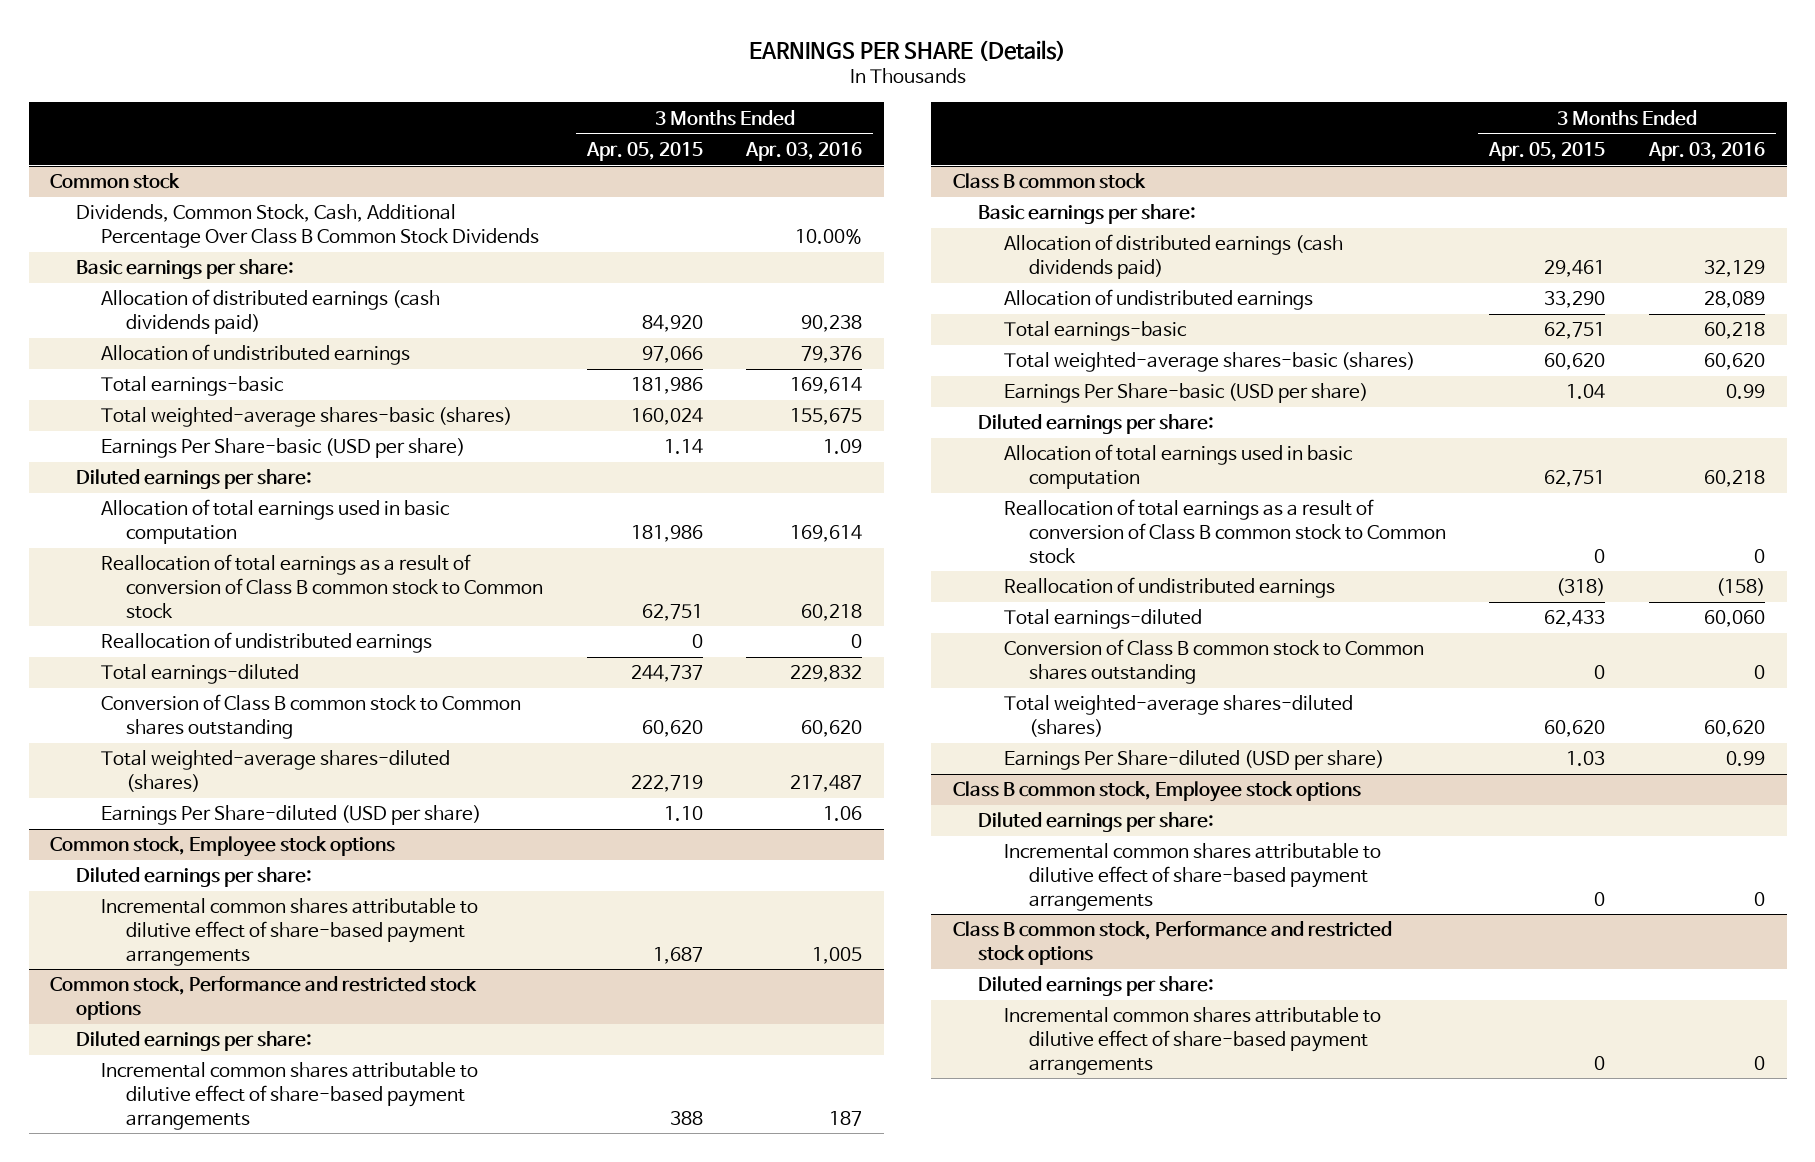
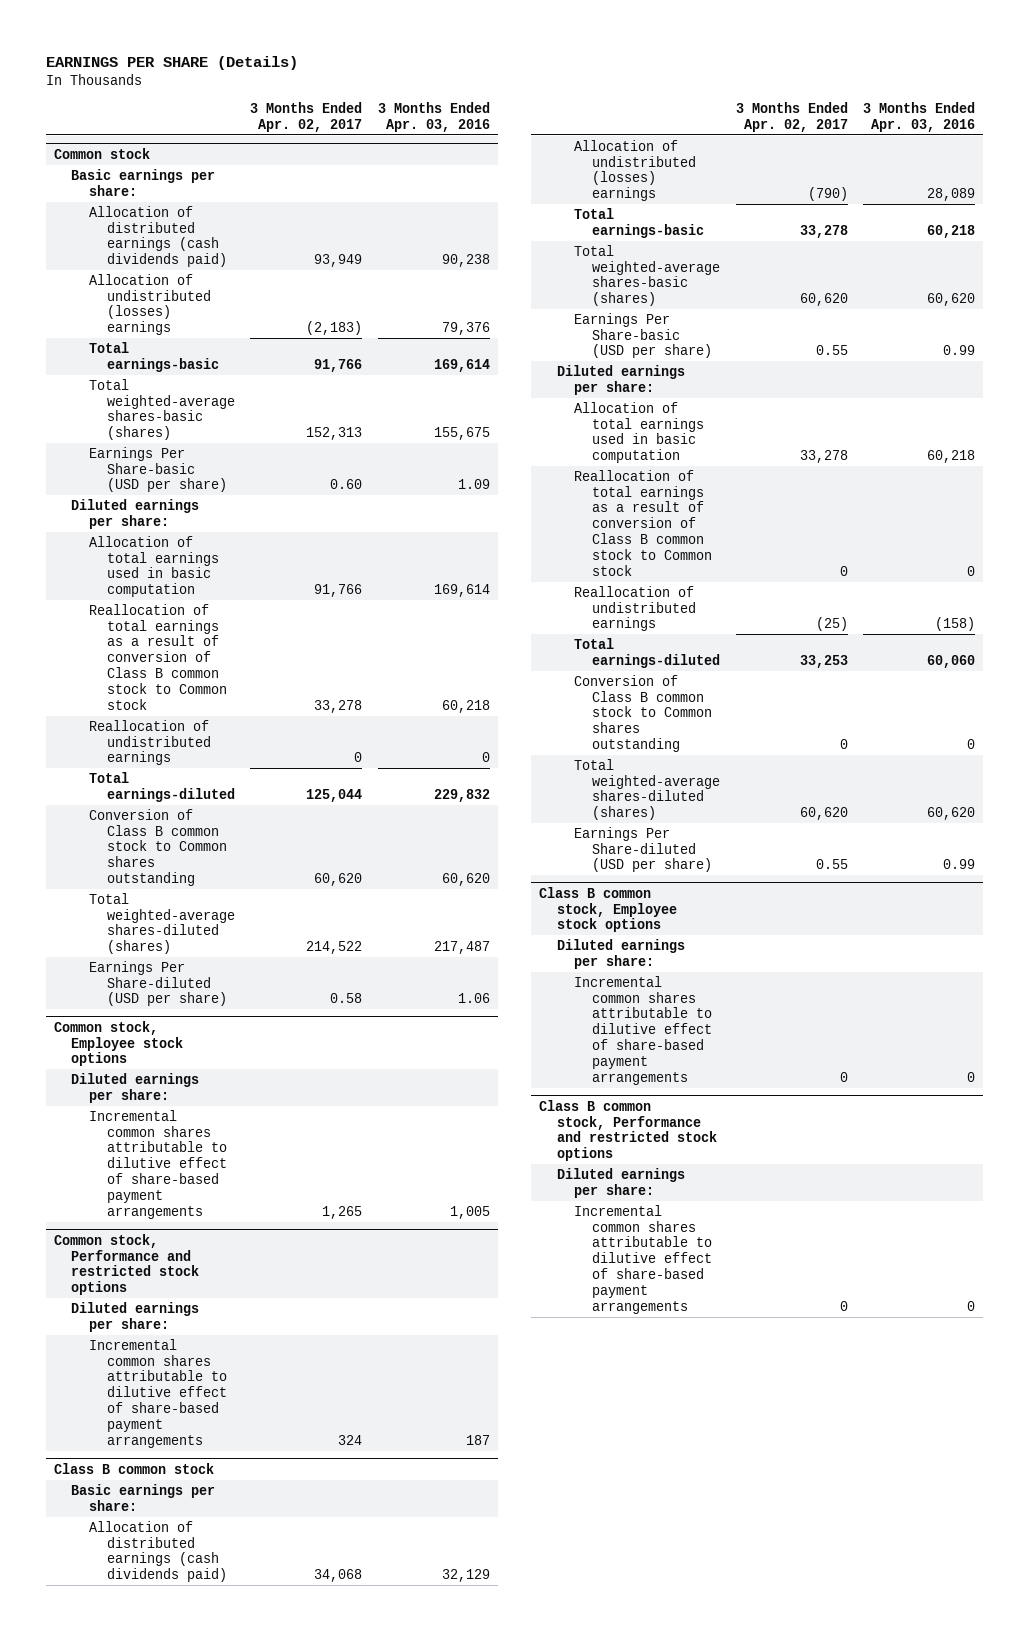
- | 3 Months Ended Apr. 05, 2015 | 3 Months Ended Apr. 03, 2016
+ | 3 Months Ended Apr. 02, 2017 | 3 Months Ended Apr. 03, 2016
@ Common stock
- Dividends, Common Stock, Cash, Additional Percentage Over Class B Common Stock Dividends | | 10.00%
- Allocation of undistributed earnings | 97,066 | 79,376
+ Allocation of undistributed (losses) earnings | (2,183) | 79,376
@ Class B common stock
- Allocation of undistributed earnings | 33,290 | 28,089
+ Allocation of undistributed (losses) earnings | (790) | 28,089

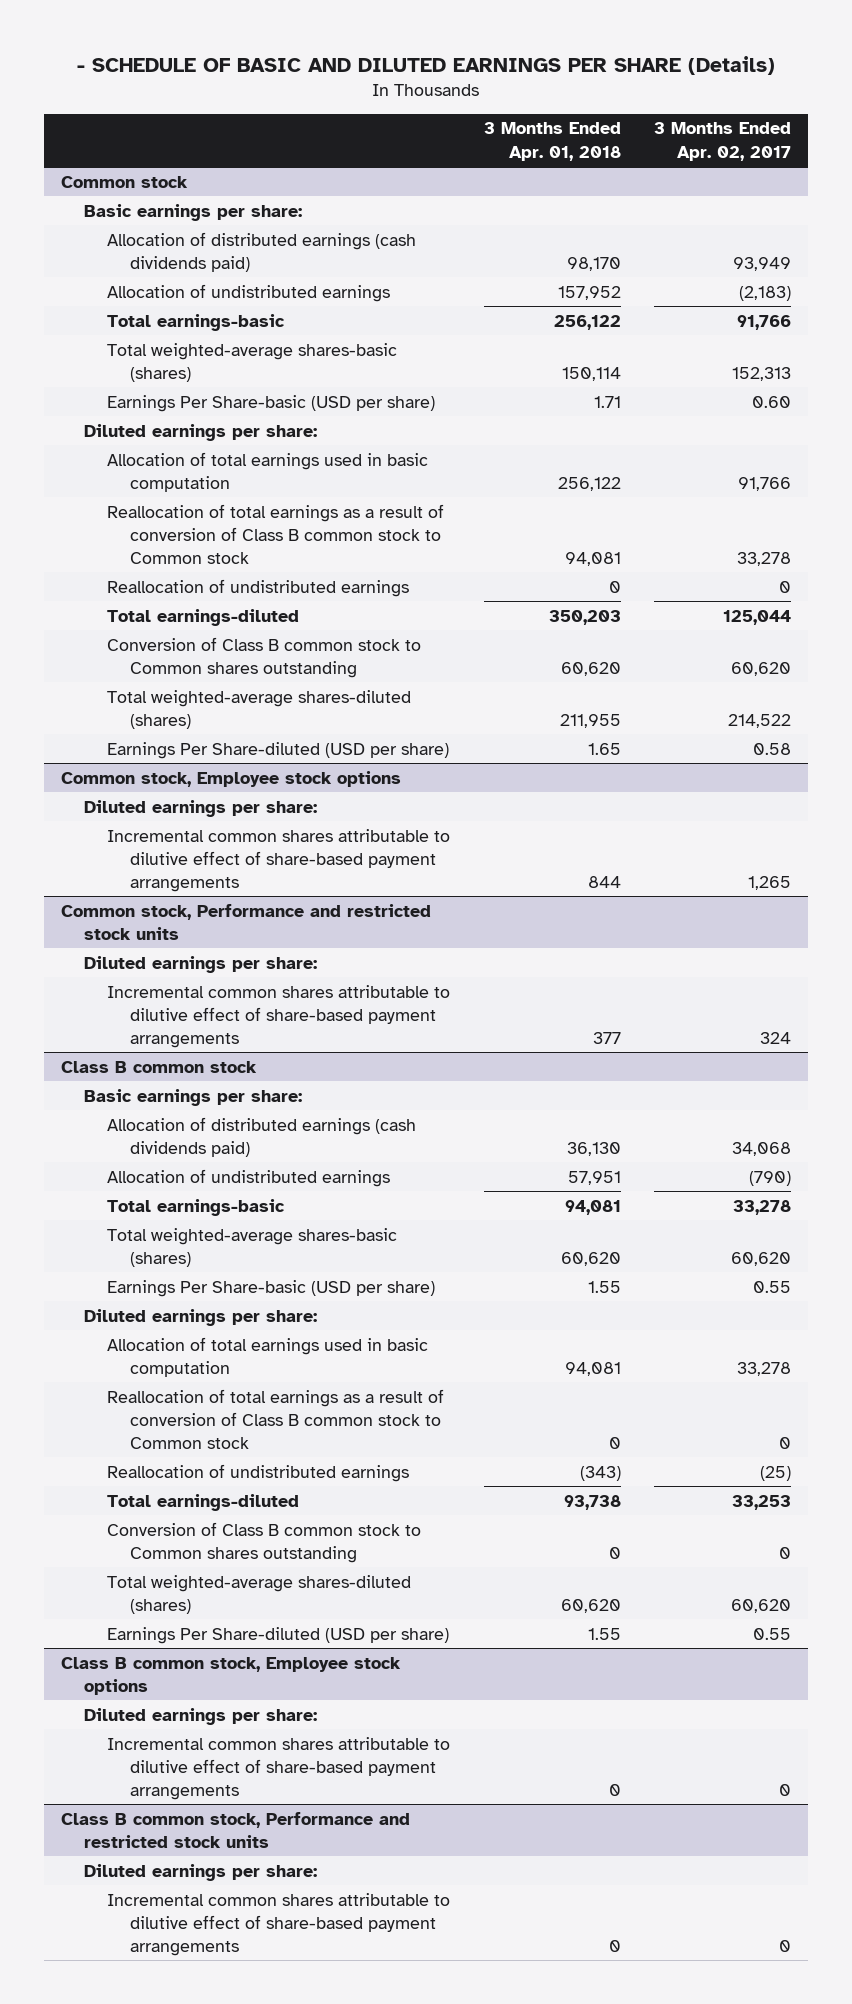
- EARNINGS PER SHARE (Details)
+ - SCHEDULE OF BASIC AND DILUTED EARNINGS PER SHARE (Details)
- | 3 Months Ended Apr. 02, 2017 | 3 Months Ended Apr. 03, 2016
+ | 3 Months Ended Apr. 01, 2018 | 3 Months Ended Apr. 02, 2017
@ Common stock
- Allocation of undistributed (losses) earnings | (2,183) | 79,376
+ Allocation of undistributed earnings | 157,952 | (2,183)
- Common stock, Performance and restricted stock options
+ Common stock, Performance and restricted stock units
@ Class B common stock
- Allocation of undistributed (losses) earnings | (790) | 28,089
+ Allocation of undistributed earnings | 57,951 | (790)
- Class B common stock, Performance and restricted stock options
+ Class B common stock, Performance and restricted stock units

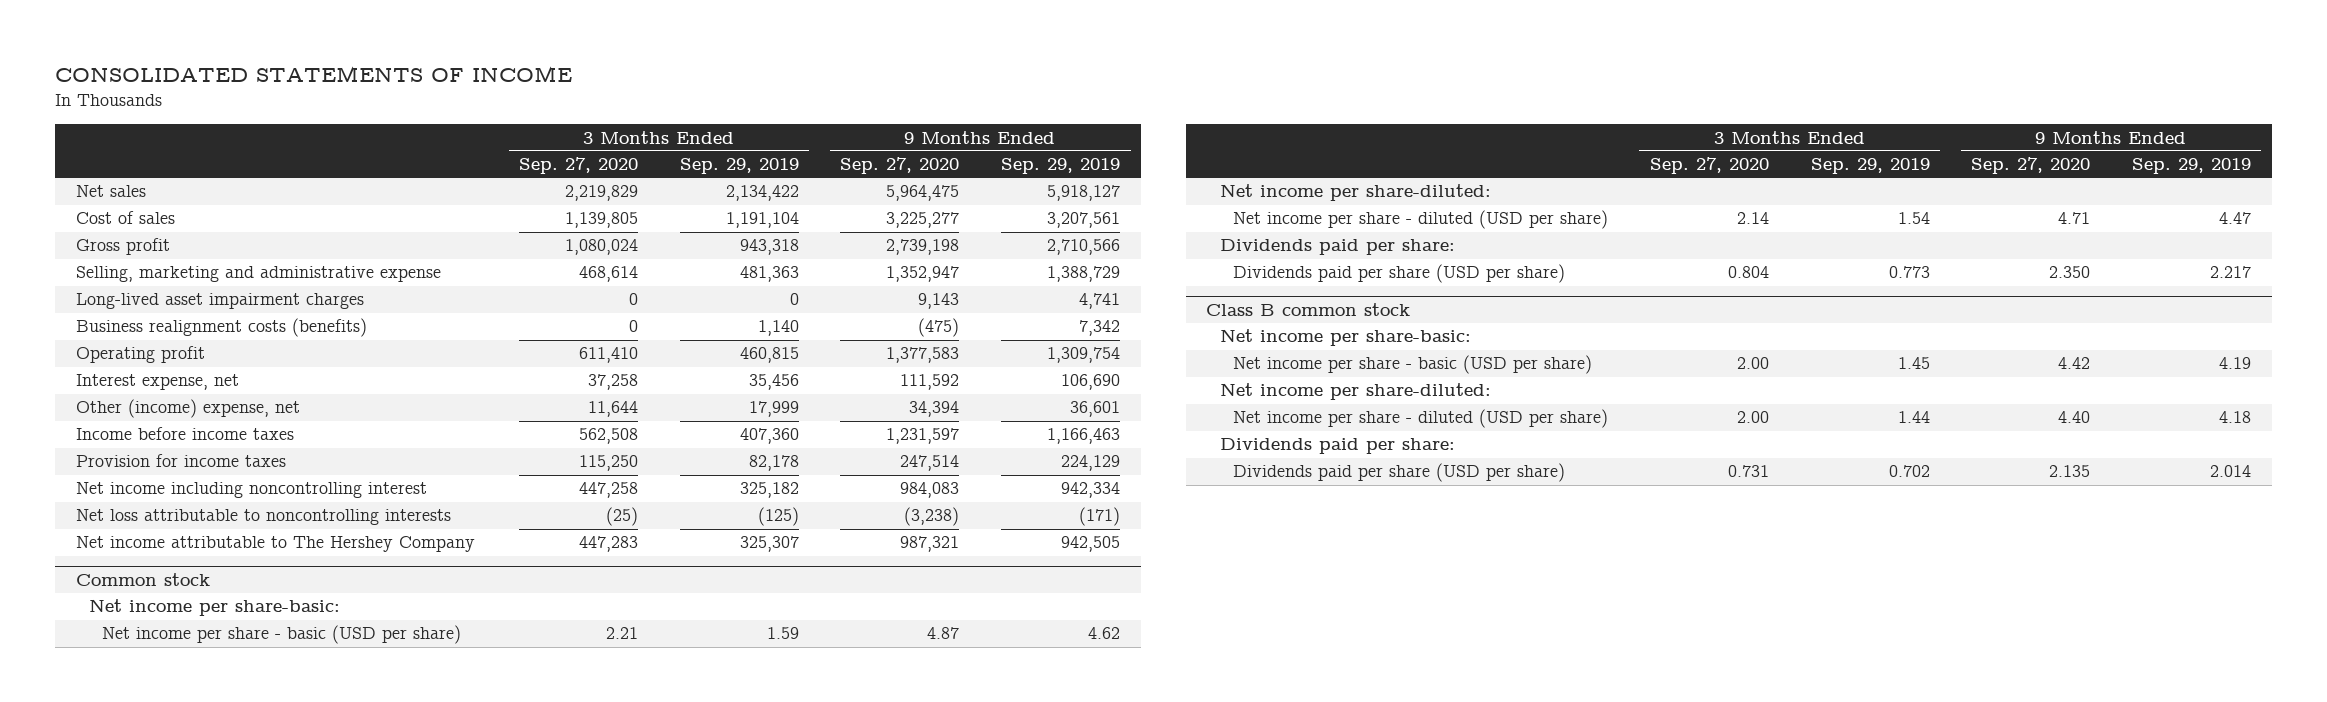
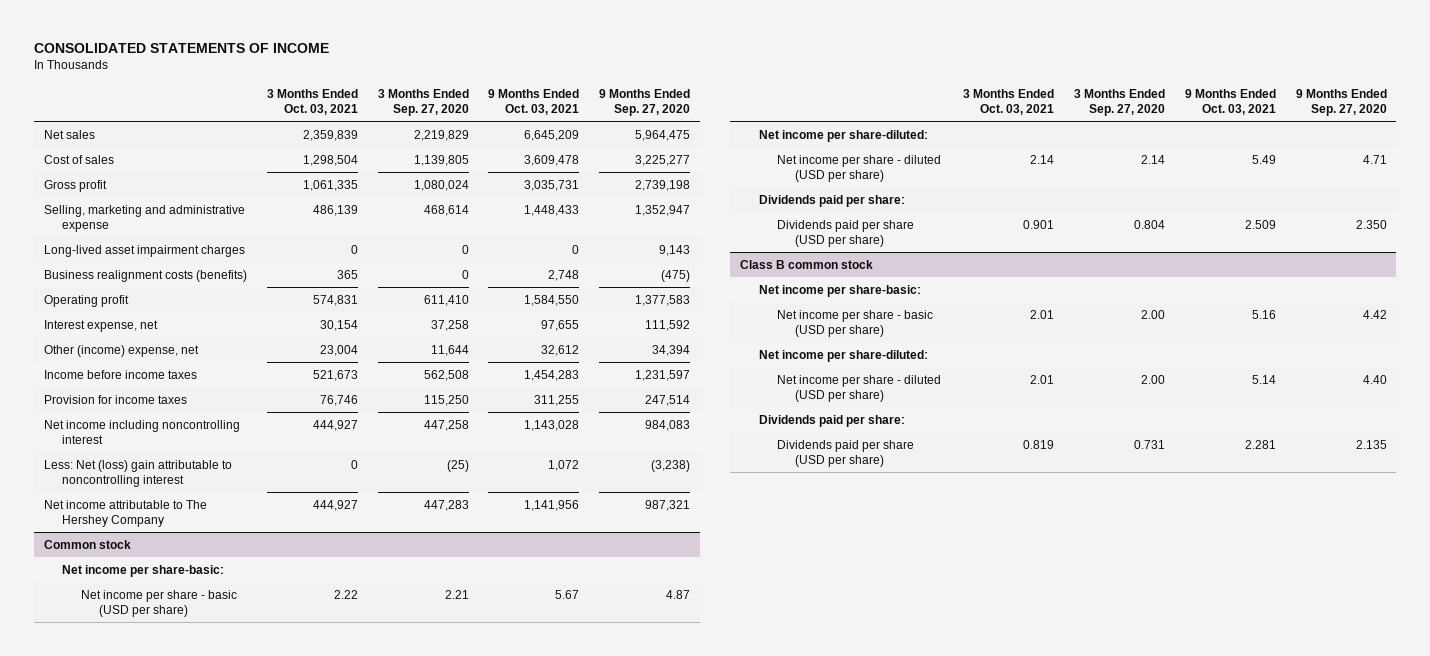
- | 3 Months Ended Sep. 27, 2020 | 3 Months Ended Sep. 29, 2019 | 9 Months Ended Sep. 27, 2020 | 9 Months Ended Sep. 29, 2019
+ | 3 Months Ended Oct. 03, 2021 | 3 Months Ended Sep. 27, 2020 | 9 Months Ended Oct. 03, 2021 | 9 Months Ended Sep. 27, 2020
- Net loss attributable to noncontrolling interests | (25) | (125) | (3,238) | (171)
+ Less: Net (loss) gain attributable to noncontrolling interest | 0 | (25) | 1,072 | (3,238)

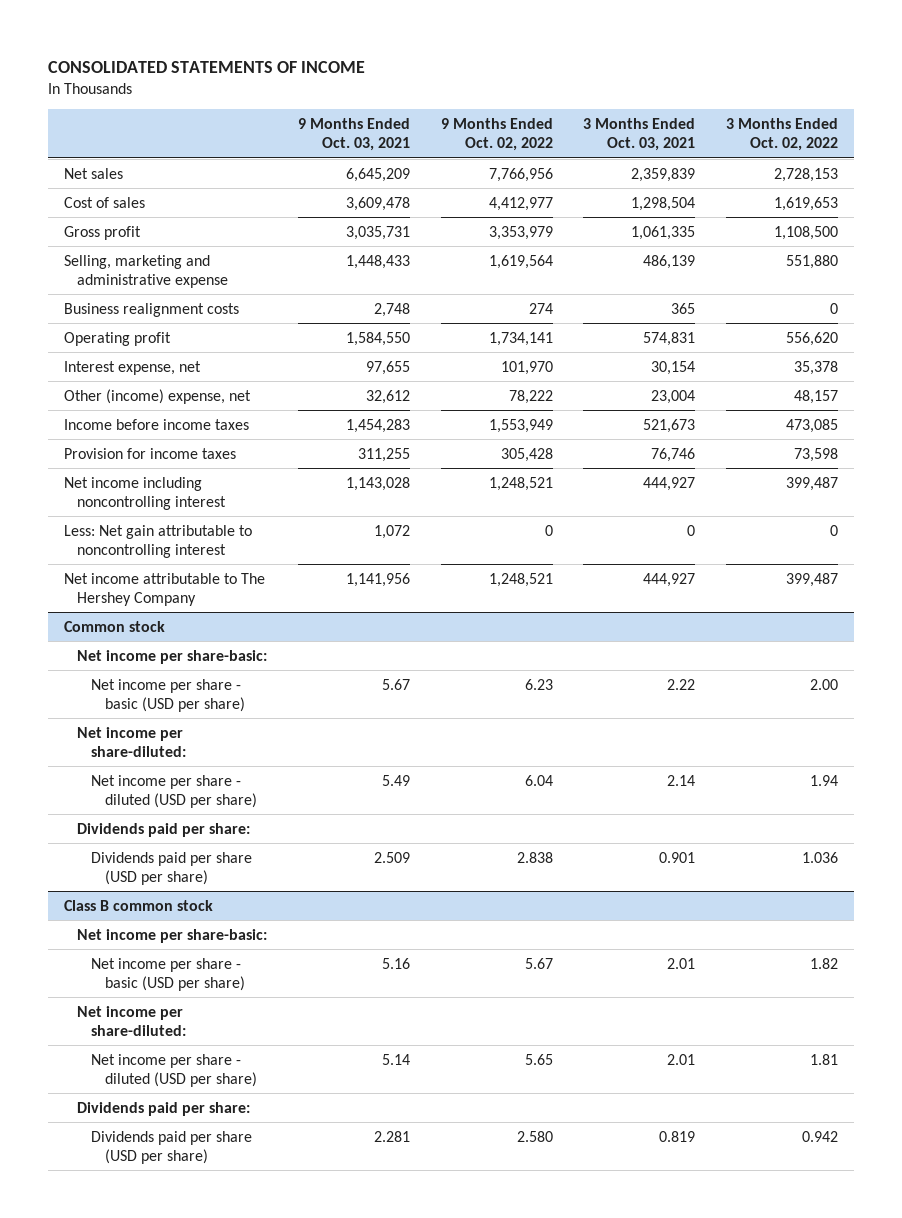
- | 3 Months Ended Oct. 03, 2021 | 3 Months Ended Sep. 27, 2020 | 9 Months Ended Oct. 03, 2021 | 9 Months Ended Sep. 27, 2020
+ | 9 Months Ended Oct. 03, 2021 | 9 Months Ended Oct. 02, 2022 | 3 Months Ended Oct. 03, 2021 | 3 Months Ended Oct. 02, 2022
- Long-lived asset impairment charges | 0 | 0 | 0 | 9,143
- Business realignment costs (benefits) | 365 | 0 | 2,748 | (475)
+ Business realignment costs | 2,748 | 274 | 365 | 0
- Less: Net (loss) gain attributable to noncontrolling interest | 0 | (25) | 1,072 | (3,238)
+ Less: Net gain attributable to noncontrolling interest | 1,072 | 0 | 0 | 0

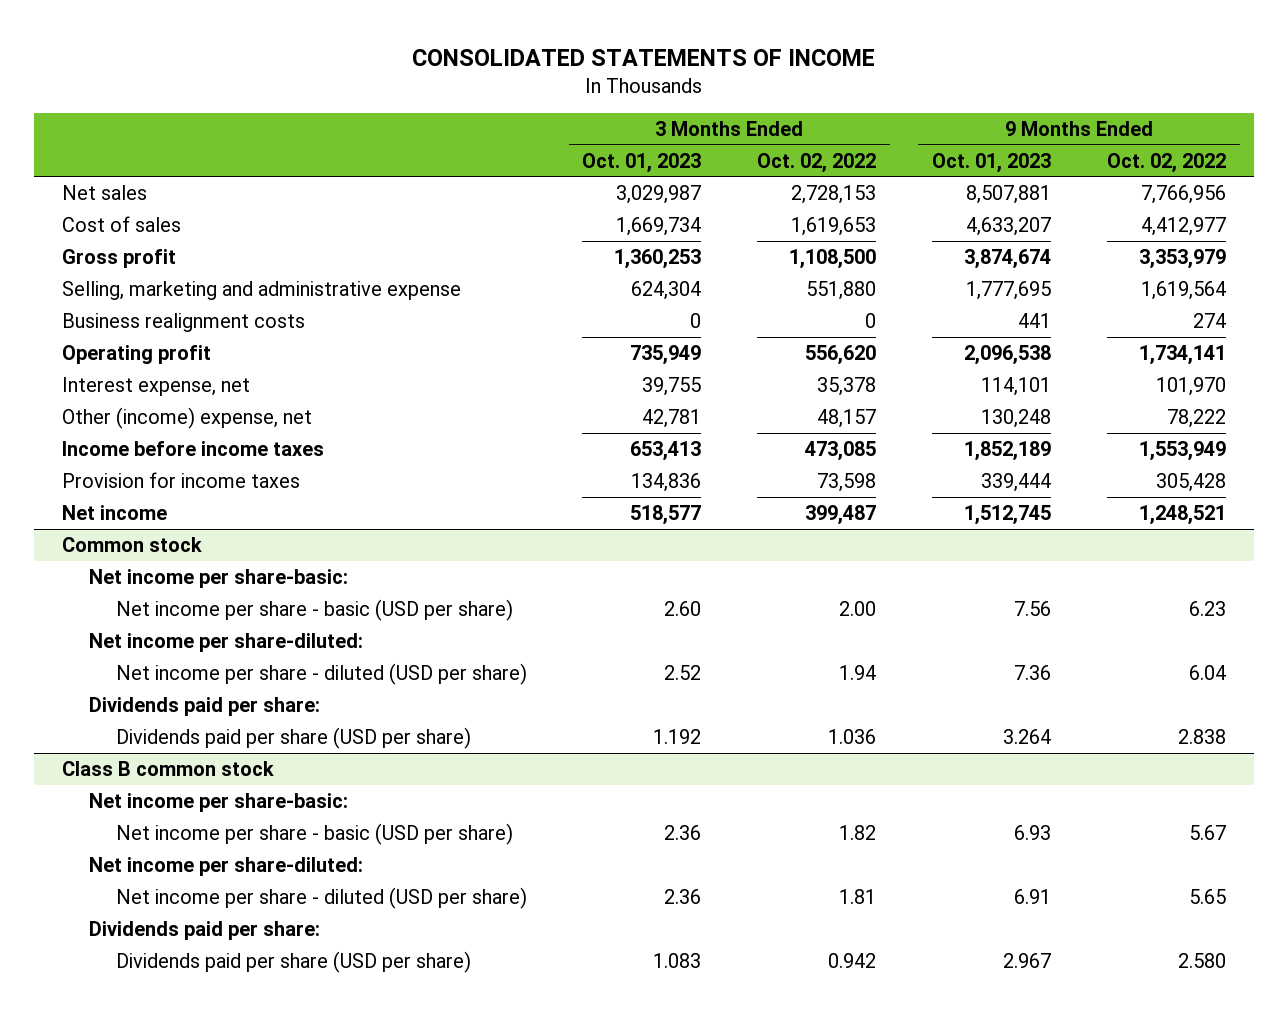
- | 9 Months Ended Oct. 03, 2021 | 9 Months Ended Oct. 02, 2022 | 3 Months Ended Oct. 03, 2021 | 3 Months Ended Oct. 02, 2022
+ | 3 Months Ended Oct. 01, 2023 | 3 Months Ended Oct. 02, 2022 | 9 Months Ended Oct. 01, 2023 | 9 Months Ended Oct. 02, 2022
- Net income including noncontrolling interest | 1,143,028 | 1,248,521 | 444,927 | 399,487
- Less: Net gain attributable to noncontrolling interest | 1,072 | 0 | 0 | 0
- Net income attributable to The Hershey Company | 1,141,956 | 1,248,521 | 444,927 | 399,487
+ Net income | 518,577 | 399,487 | 1,512,745 | 1,248,521

